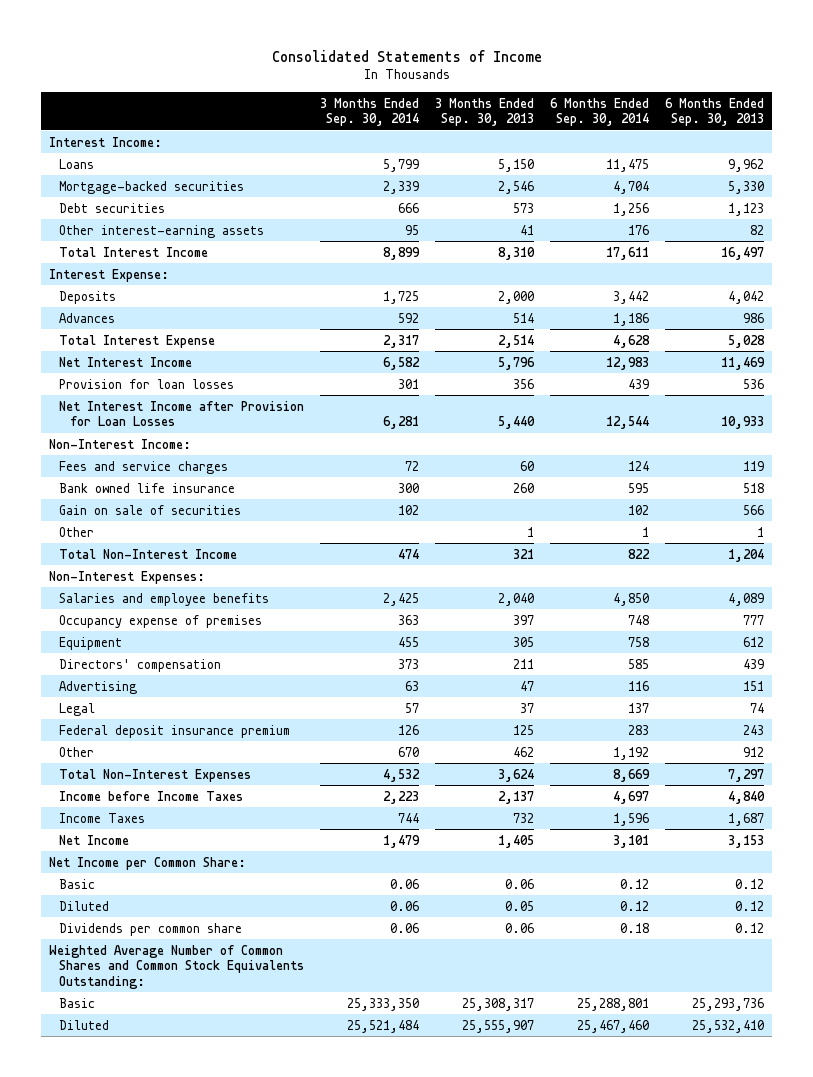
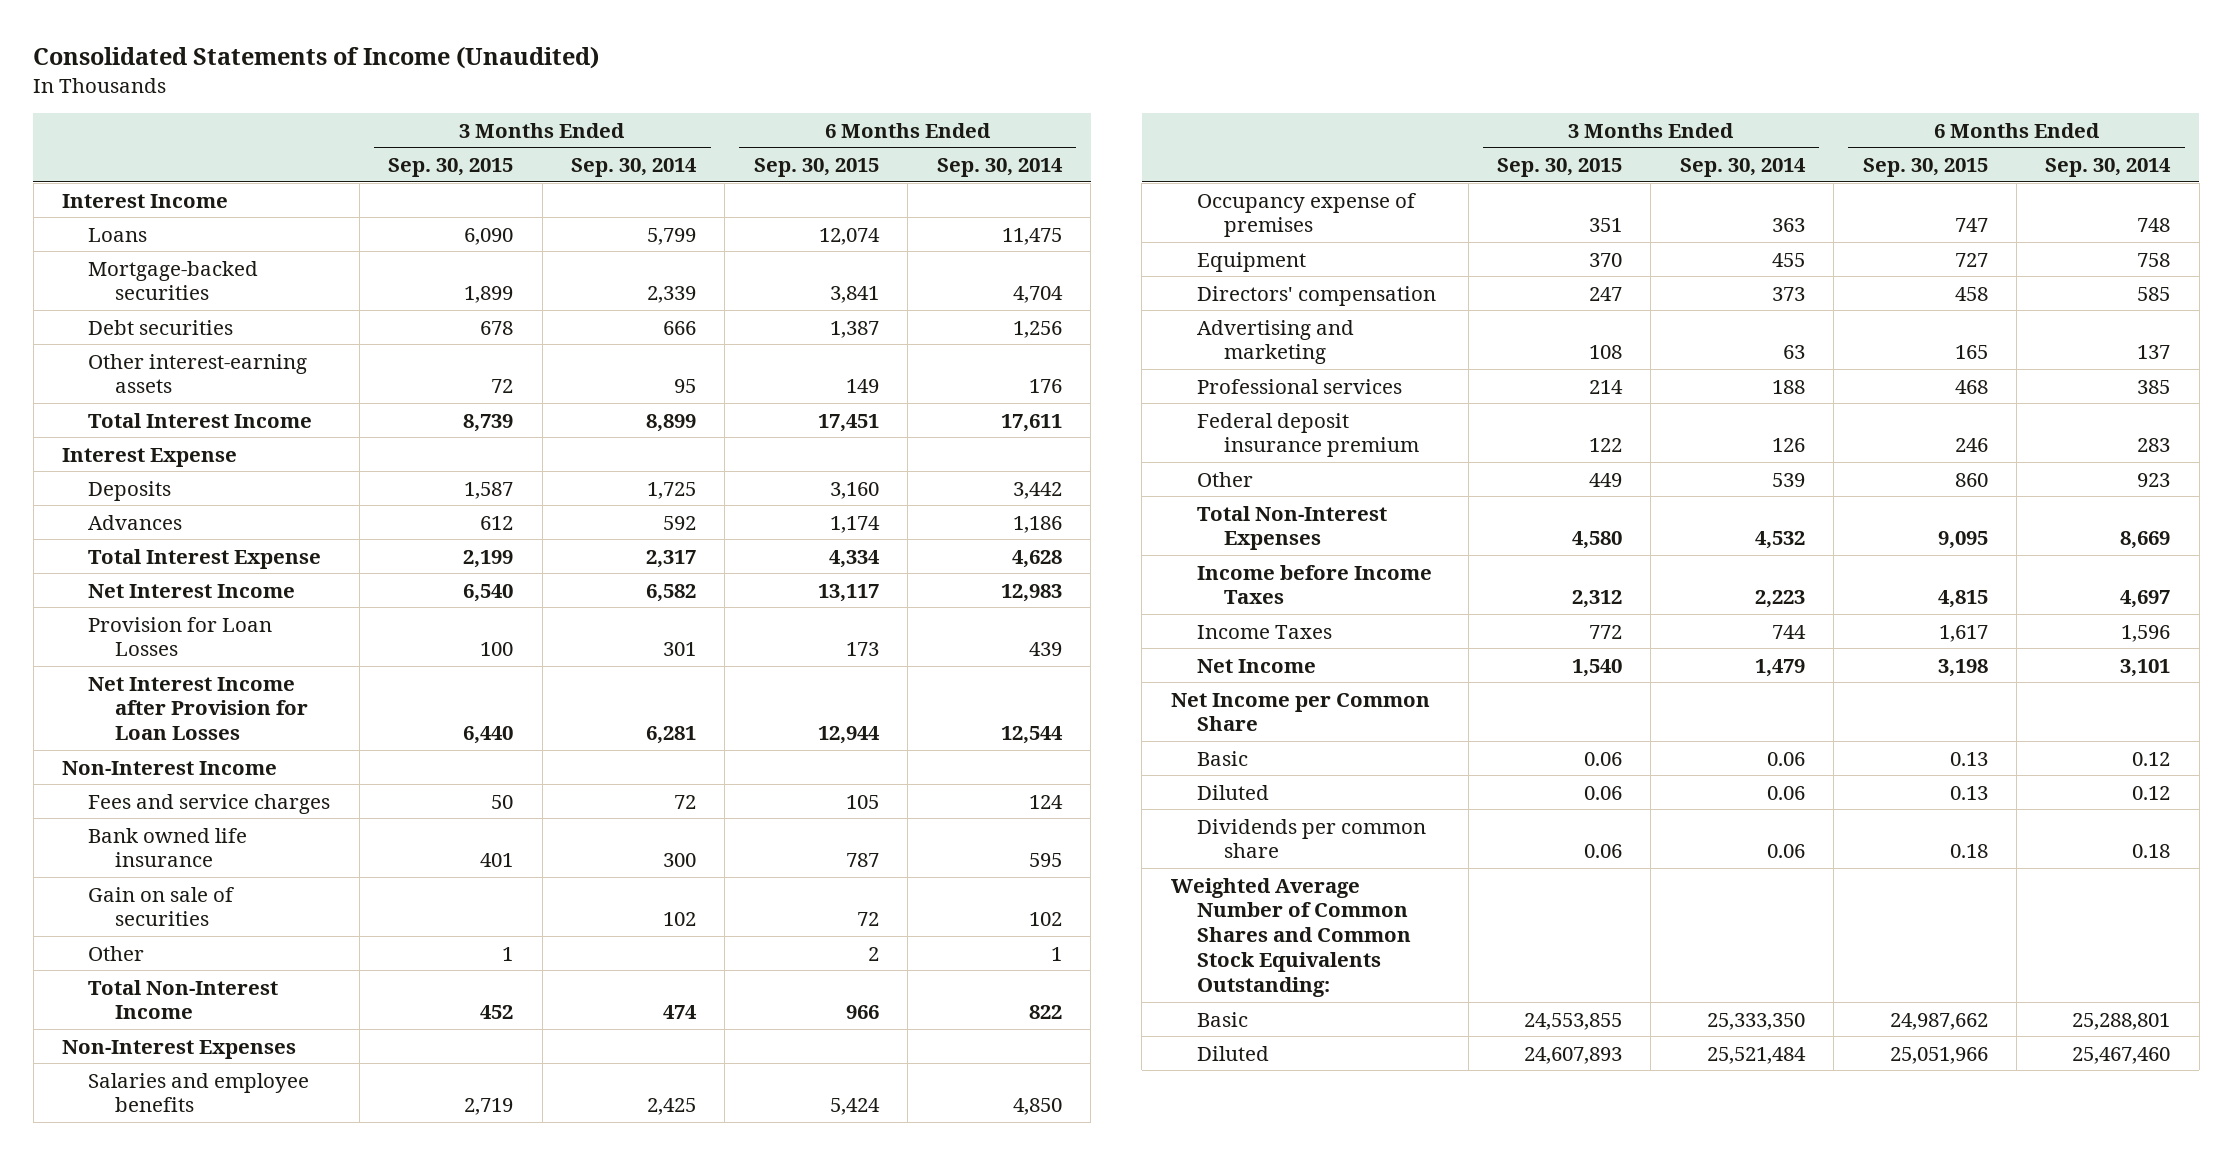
- Consolidated Statements of Income
+ Consolidated Statements of Income (Unaudited)
- | 3 Months Ended Sep. 30, 2014 | 3 Months Ended Sep. 30, 2013 | 6 Months Ended Sep. 30, 2014 | 6 Months Ended Sep. 30, 2013
+ | 3 Months Ended Sep. 30, 2015 | 3 Months Ended Sep. 30, 2014 | 6 Months Ended Sep. 30, 2015 | 6 Months Ended Sep. 30, 2014
- Interest Income:
+ Interest Income
- Interest Expense:
+ Interest Expense
- Provision for loan losses | 301 | 356 | 439 | 536
+ Provision for Loan Losses | 100 | 301 | 173 | 439
- Non-Interest Income:
+ Non-Interest Income
- Non-Interest Expenses:
+ Non-Interest Expenses
- Advertising | 63 | 47 | 116 | 151
- Legal | 57 | 37 | 137 | 74
+ Advertising and marketing | 108 | 63 | 165 | 137
+ Professional services | 214 | 188 | 468 | 385
- Other | 670 | 462 | 1,192 | 912
+ Other | 449 | 539 | 860 | 923
- Net Income per Common Share:
+ Net Income per Common Share

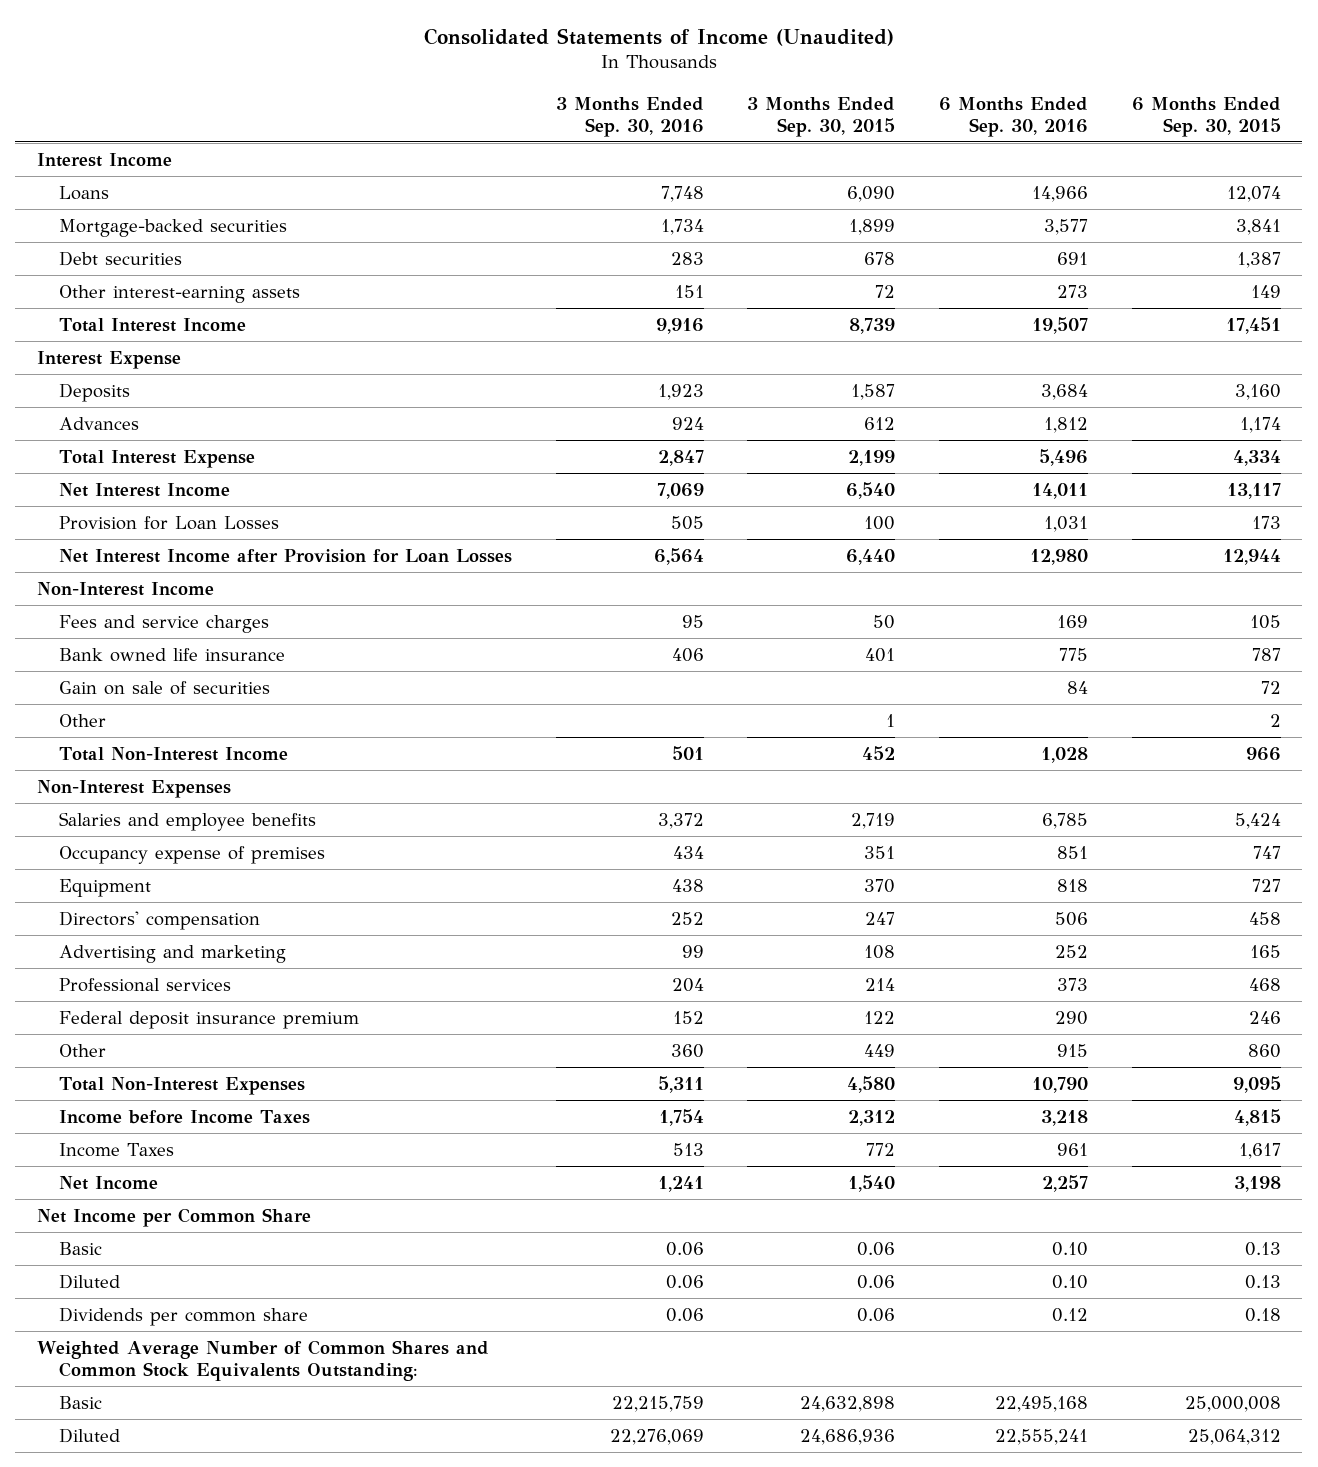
- | 3 Months Ended Sep. 30, 2015 | 3 Months Ended Sep. 30, 2014 | 6 Months Ended Sep. 30, 2015 | 6 Months Ended Sep. 30, 2014
+ | 3 Months Ended Sep. 30, 2016 | 3 Months Ended Sep. 30, 2015 | 6 Months Ended Sep. 30, 2016 | 6 Months Ended Sep. 30, 2015
- Basic | 24,553,855 | 25,333,350 | 24,987,662 | 25,288,801
- Diluted | 24,607,893 | 25,521,484 | 25,051,966 | 25,467,460
+ Basic | 22,215,759 | 24,632,898 | 22,495,168 | 25,000,008
+ Diluted | 22,276,069 | 24,686,936 | 22,555,241 | 25,064,312

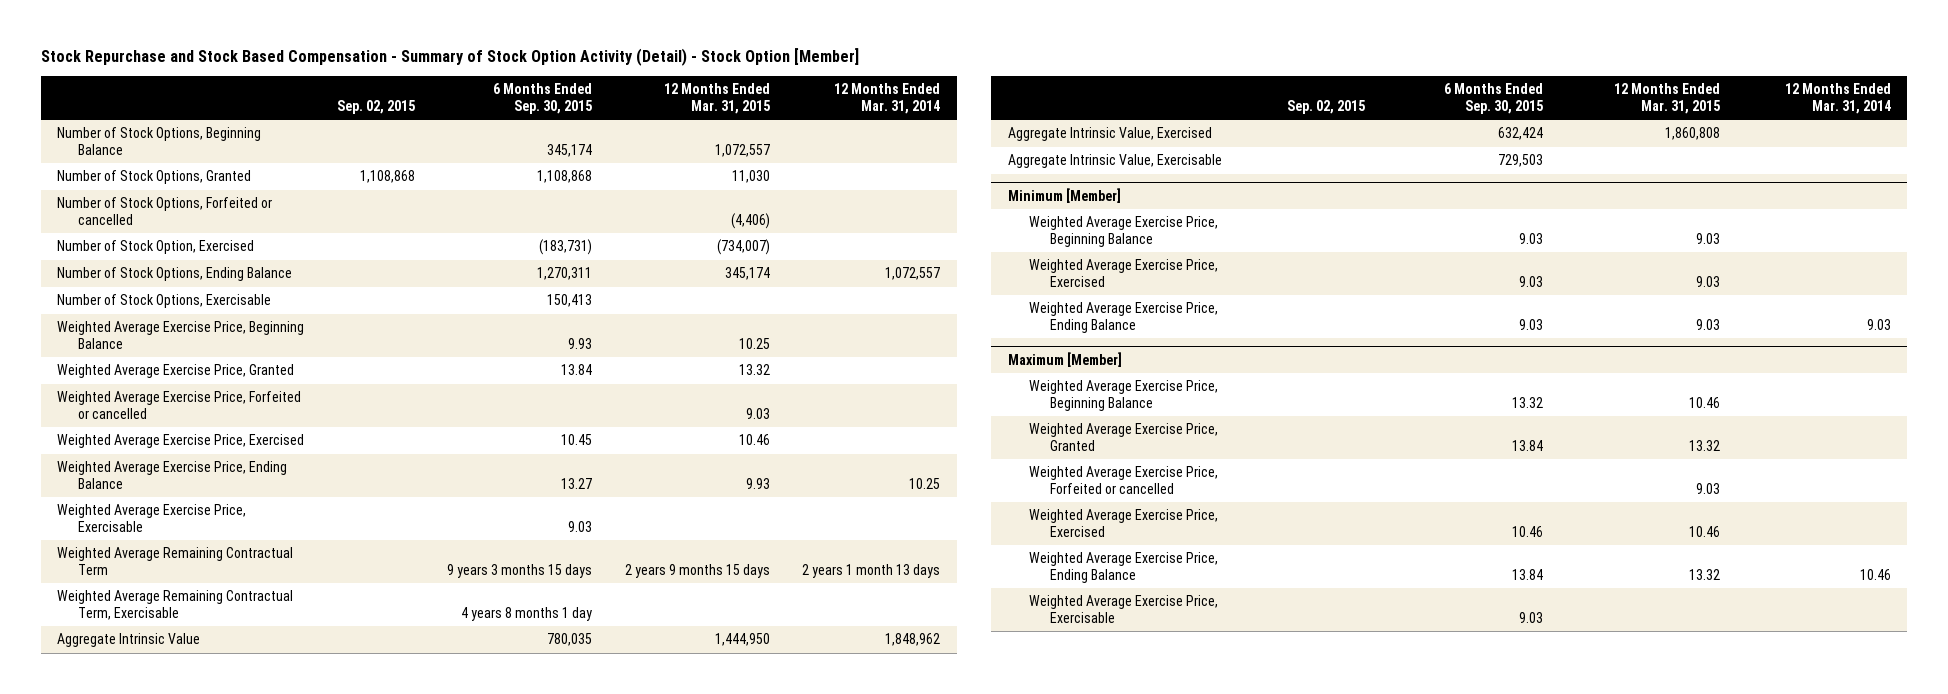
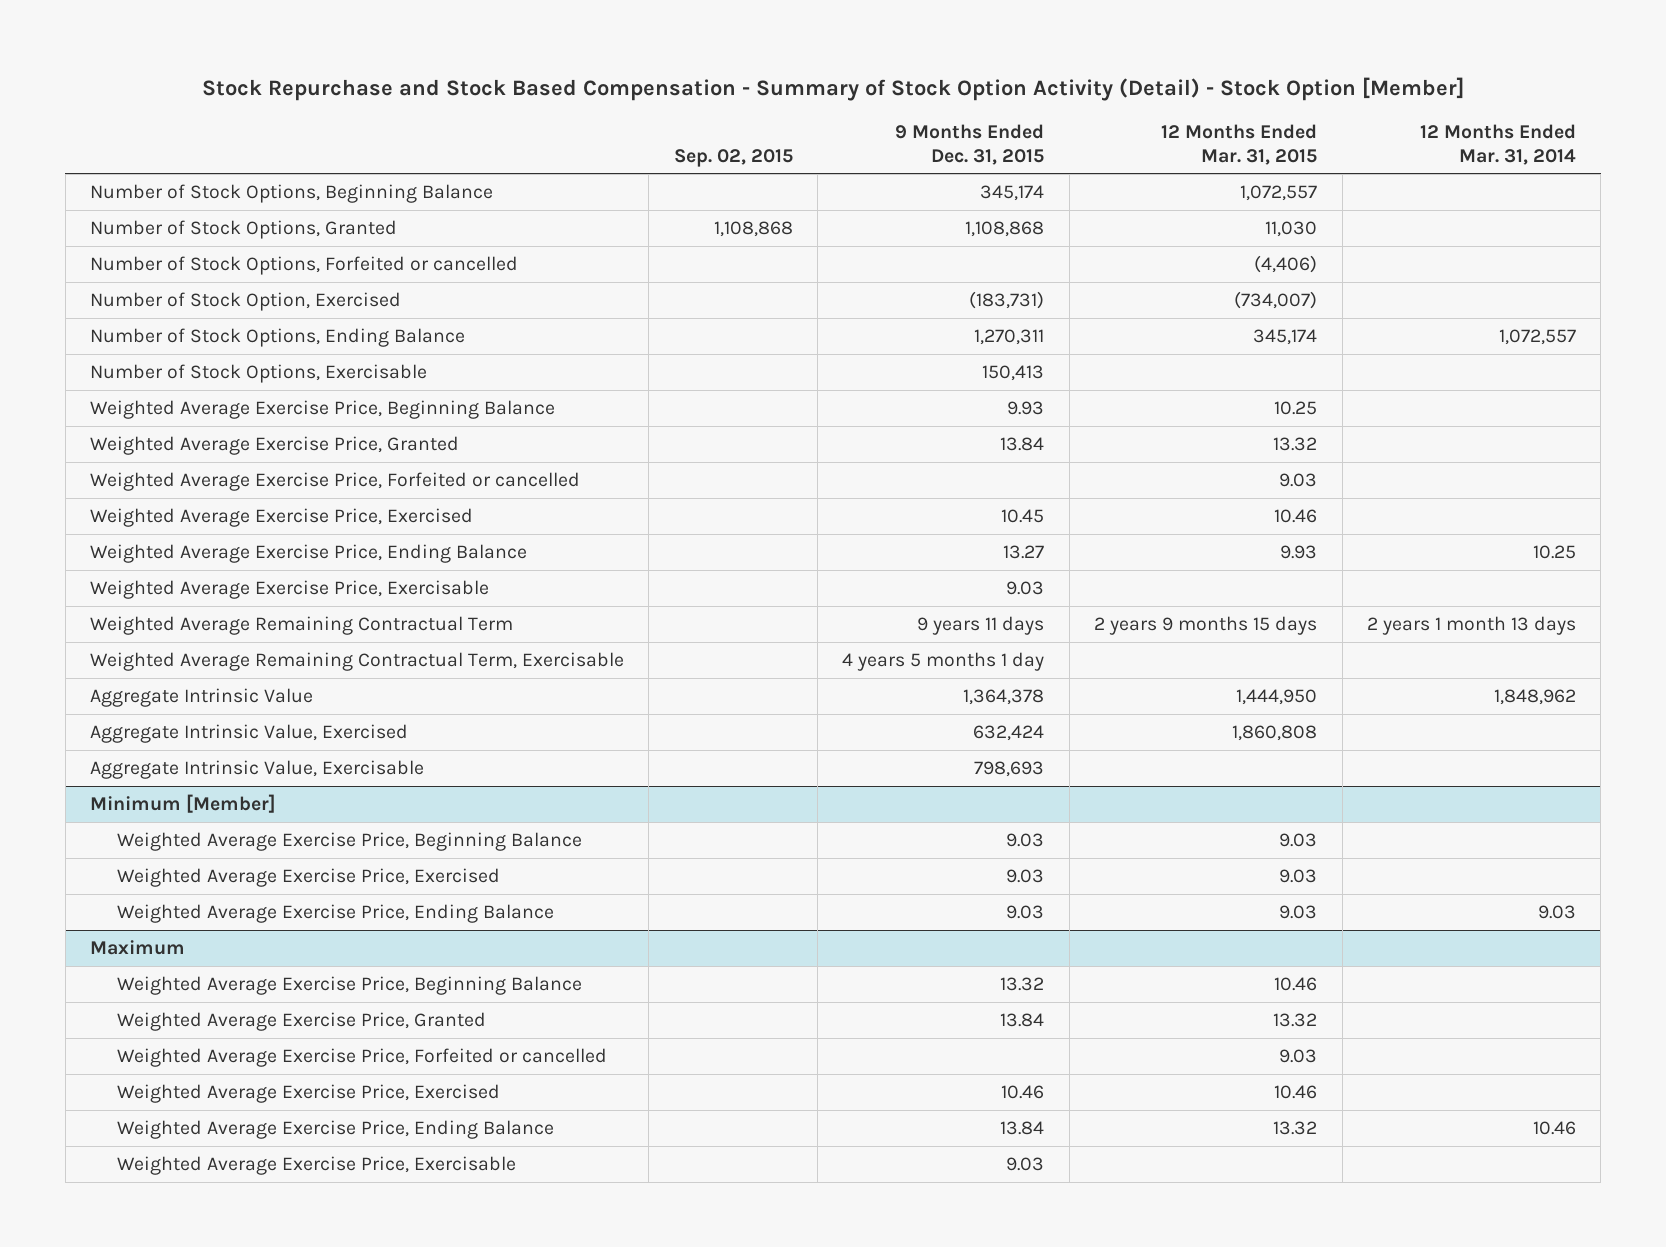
- | Sep. 02, 2015 | 6 Months Ended Sep. 30, 2015 | 12 Months Ended Mar. 31, 2015 | 12 Months Ended Mar. 31, 2014
+ | Sep. 02, 2015 | 9 Months Ended Dec. 31, 2015 | 12 Months Ended Mar. 31, 2015 | 12 Months Ended Mar. 31, 2014
- Maximum [Member]
+ Maximum

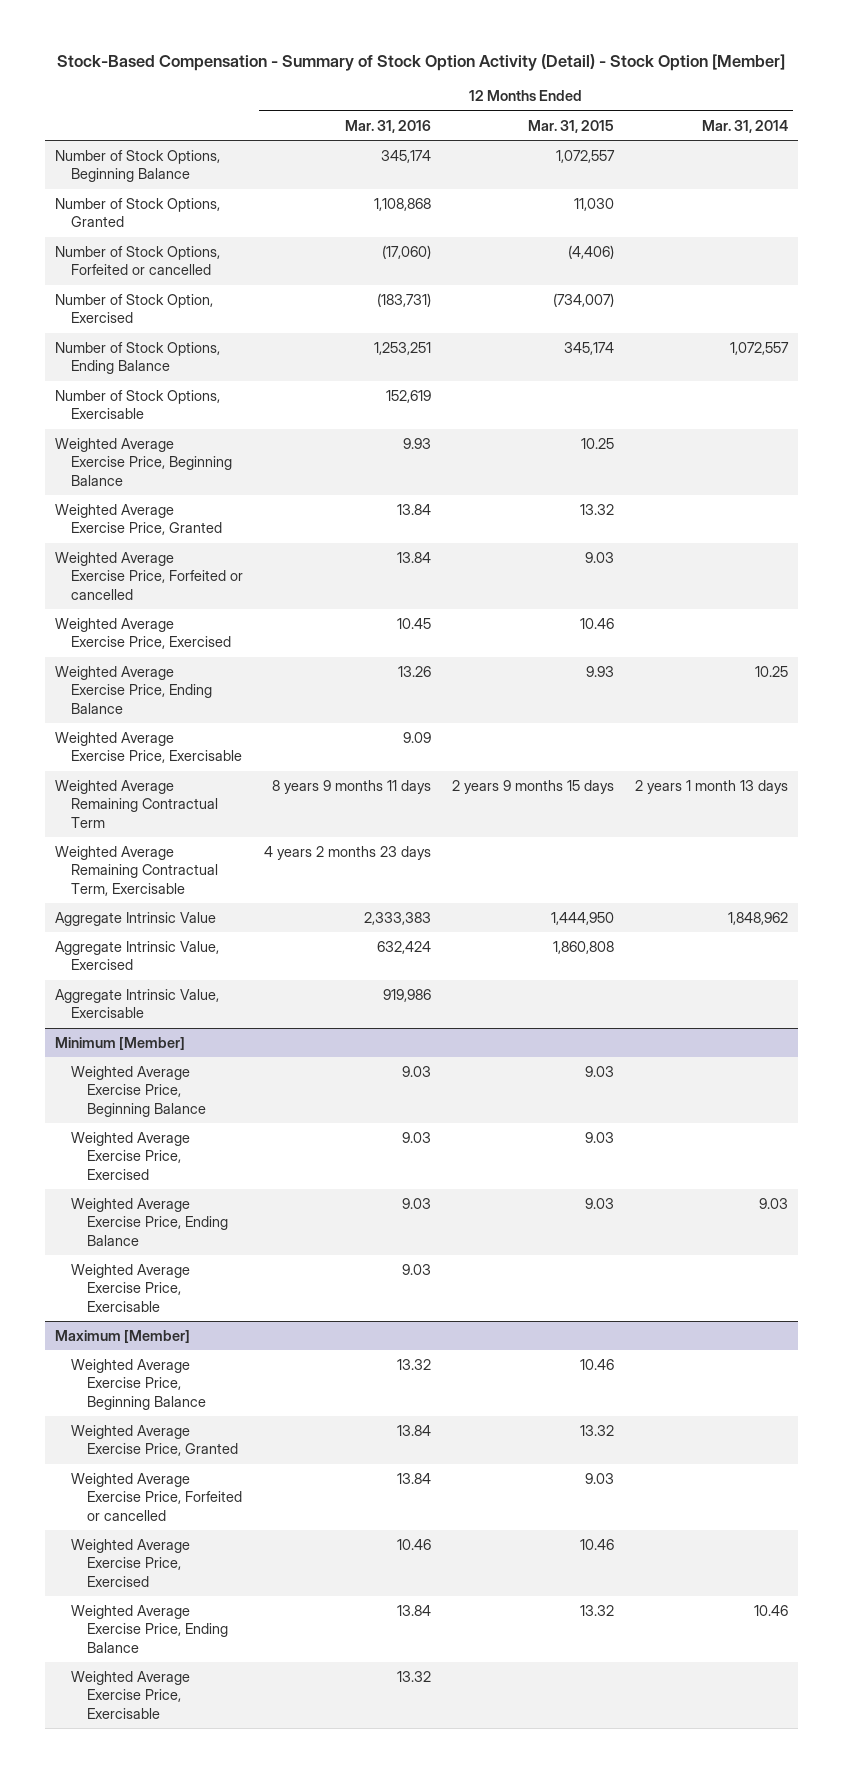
- Stock Repurchase and Stock Based Compensation - Summary of Stock Option Activity (Detail) - Stock Option [Member]
+ Stock-Based Compensation - Summary of Stock Option Activity (Detail) - Stock Option [Member]
- | Sep. 02, 2015 | 9 Months Ended Dec. 31, 2015 | 12 Months Ended Mar. 31, 2015 | 12 Months Ended Mar. 31, 2014
+ | 12 Months Ended Mar. 31, 2016 | 12 Months Ended Mar. 31, 2015 | 12 Months Ended Mar. 31, 2014
- Maximum
@ Minimum [Member]
+ Weighted Average Exercise Price, Exercisable | 9.03 | |
+ Maximum [Member]

